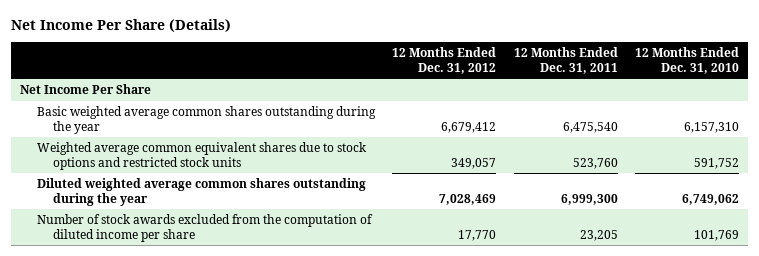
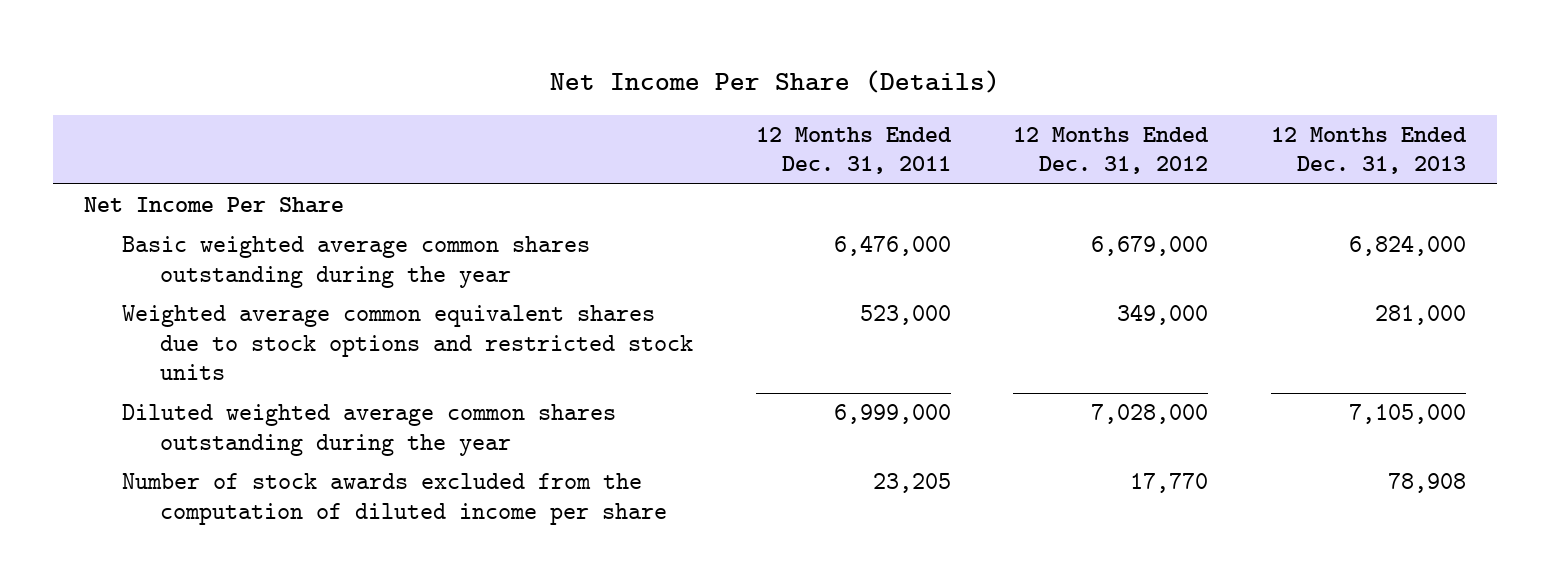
- | 12 Months Ended Dec. 31, 2012 | 12 Months Ended Dec. 31, 2011 | 12 Months Ended Dec. 31, 2010
+ | 12 Months Ended Dec. 31, 2011 | 12 Months Ended Dec. 31, 2012 | 12 Months Ended Dec. 31, 2013
- Basic weighted average common shares outstanding during the year | 6,679,412 | 6,475,540 | 6,157,310
- Weighted average common equivalent shares due to stock options and restricted stock units | 349,057 | 523,760 | 591,752
- Diluted weighted average common shares outstanding during the year | 7,028,469 | 6,999,300 | 6,749,062
+ Basic weighted average common shares outstanding during the year | 6,476,000 | 6,679,000 | 6,824,000
+ Weighted average common equivalent shares due to stock options and restricted stock units | 523,000 | 349,000 | 281,000
+ Diluted weighted average common shares outstanding during the year | 6,999,000 | 7,028,000 | 7,105,000

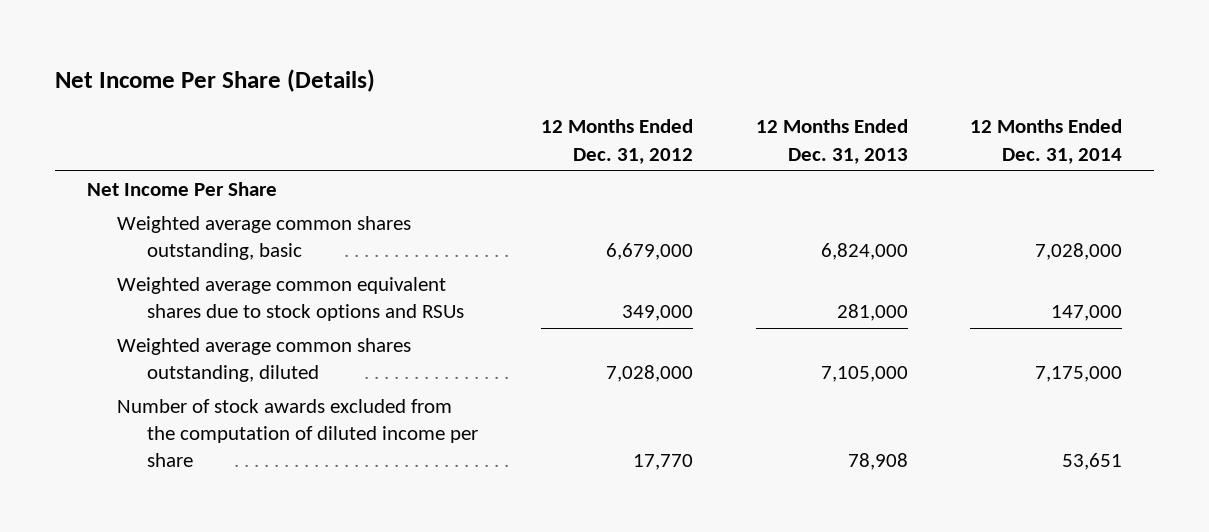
- | 12 Months Ended Dec. 31, 2011 | 12 Months Ended Dec. 31, 2012 | 12 Months Ended Dec. 31, 2013
+ | 12 Months Ended Dec. 31, 2012 | 12 Months Ended Dec. 31, 2013 | 12 Months Ended Dec. 31, 2014
- Basic weighted average common shares outstanding during the year | 6,476,000 | 6,679,000 | 6,824,000
- Weighted average common equivalent shares due to stock options and restricted stock units | 523,000 | 349,000 | 281,000
- Diluted weighted average common shares outstanding during the year | 6,999,000 | 7,028,000 | 7,105,000
+ Weighted average common shares outstanding, basic | 6,679,000 | 6,824,000 | 7,028,000
+ Weighted average common equivalent shares due to stock options and RSUs | 349,000 | 281,000 | 147,000
+ Weighted average common shares outstanding, diluted | 7,028,000 | 7,105,000 | 7,175,000

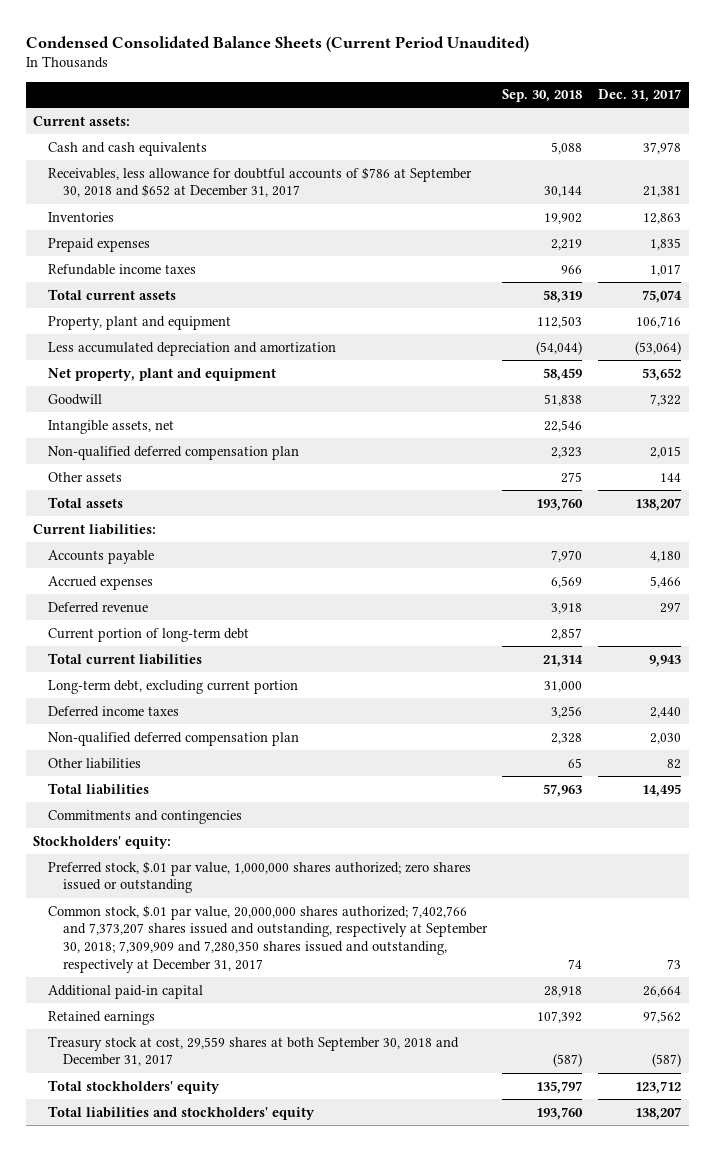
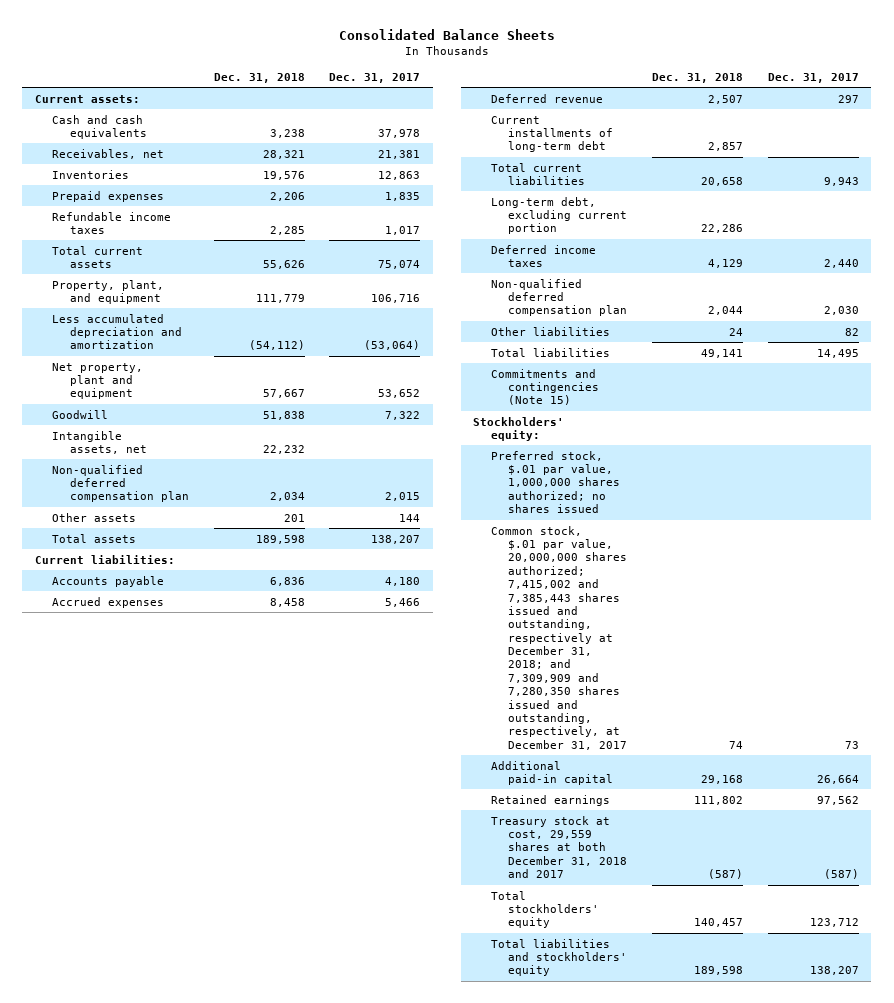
- Condensed Consolidated Balance Sheets (Current Period Unaudited)
+ Consolidated Balance Sheets
- | Sep. 30, 2018 | Dec. 31, 2017
+ | Dec. 31, 2018 | Dec. 31, 2017
- Receivables, less allowance for doubtful accounts of $786 at September 30, 2018 and $652 at December 31, 2017 | 30,144 | 21,381
+ Receivables, net | 28,321 | 21,381
- Property, plant and equipment | 112,503 | 106,716
+ Property, plant, and equipment | 111,779 | 106,716
- Current portion of long-term debt | 2,857 |
+ Current installments of long-term debt | 2,857 |
- Commitments and contingencies
+ Commitments and contingencies (Note 15)
- Preferred stock, $.01 par value, 1,000,000 shares authorized; zero shares issued or outstanding
- Common stock, $.01 par value, 20,000,000 shares authorized; 7,402,766 and 7,373,207 shares issued and outstanding, respectively at September 30, 2018; 7,309,909 and 7,280,350 shares issued and outstanding, respectively at December 31, 2017 | 74 | 73
+ Preferred stock, $.01 par value, 1,000,000 shares authorized; no shares issued
+ Common stock, $.01 par value, 20,000,000 shares authorized; 7,415,002 and 7,385,443 shares issued and outstanding, respectively at December 31, 2018; and 7,309,909 and 7,280,350 shares issued and outstanding, respectively, at December 31, 2017 | 74 | 73
- Treasury stock at cost, 29,559 shares at both September 30, 2018 and December 31, 2017 | (587) | (587)
+ Treasury stock at cost, 29,559 shares at both December 31, 2018 and 2017 | (587) | (587)

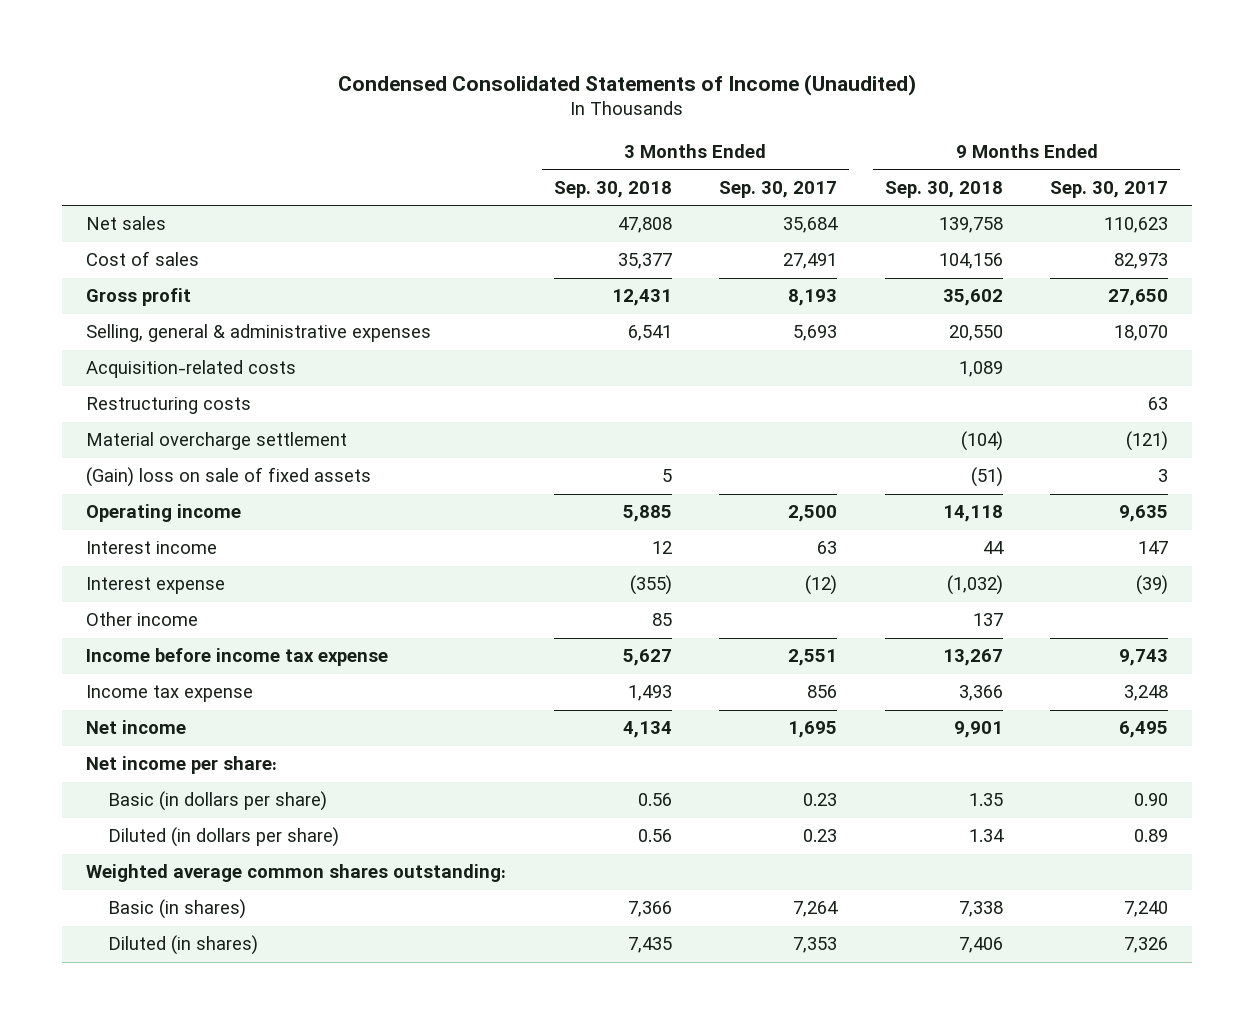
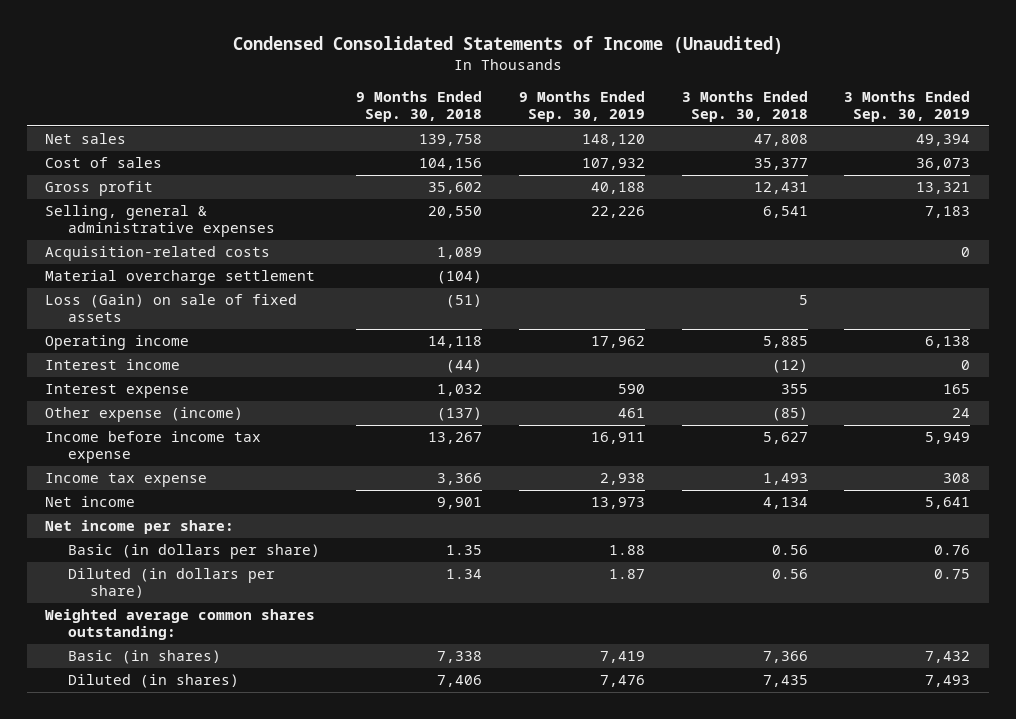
- | 3 Months Ended Sep. 30, 2018 | 3 Months Ended Sep. 30, 2017 | 9 Months Ended Sep. 30, 2018 | 9 Months Ended Sep. 30, 2017
+ | 9 Months Ended Sep. 30, 2018 | 9 Months Ended Sep. 30, 2019 | 3 Months Ended Sep. 30, 2018 | 3 Months Ended Sep. 30, 2019
- Restructuring costs | | | | 63
- (Gain) loss on sale of fixed assets | 5 | | (51) | 3
+ Loss (Gain) on sale of fixed assets | (51) | | 5 |
- Interest income | 12 | 63 | 44 | 147
- Interest expense | (355) | (12) | (1,032) | (39)
- Other income | 85 | | 137 |
+ Interest income | (44) | | (12) | 0
+ Interest expense | 1,032 | 590 | 355 | 165
+ Other expense (income) | (137) | 461 | (85) | 24

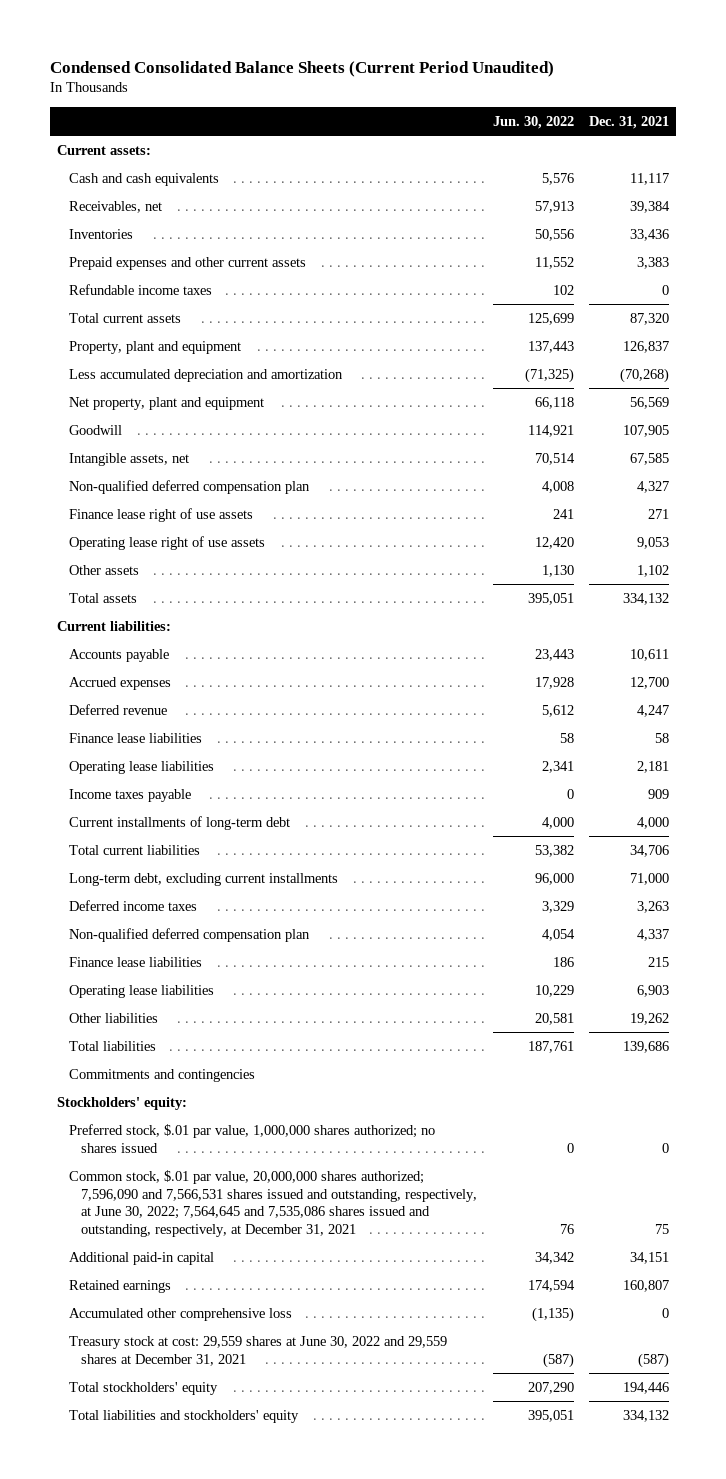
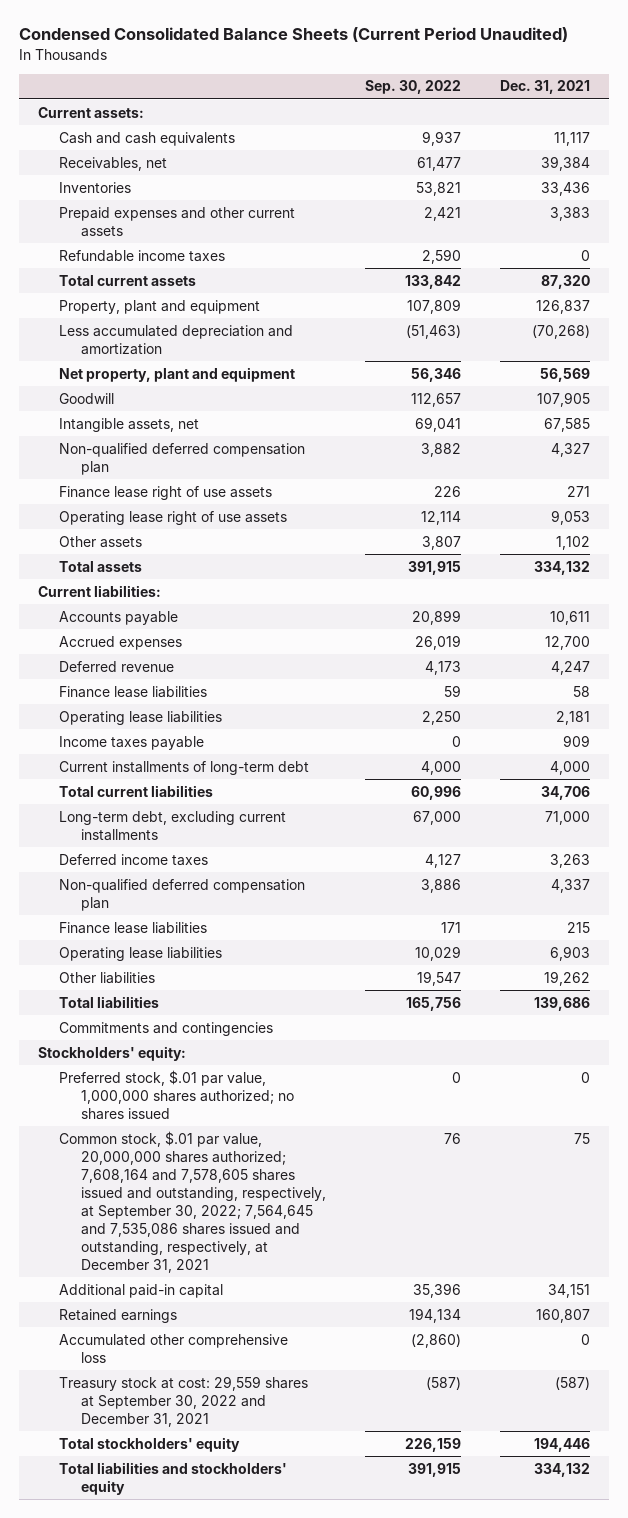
- | Jun. 30, 2022 | Dec. 31, 2021
+ | Sep. 30, 2022 | Dec. 31, 2021
- Common stock, $.01 par value, 20,000,000 shares authorized; 7,596,090 and 7,566,531 shares issued and outstanding, respectively, at June 30, 2022; 7,564,645 and 7,535,086 shares issued and outstanding, respectively, at December 31, 2021 | 76 | 75
+ Common stock, $.01 par value, 20,000,000 shares authorized; 7,608,164 and 7,578,605 shares issued and outstanding, respectively, at September 30, 2022; 7,564,645 and 7,535,086 shares issued and outstanding, respectively, at December 31, 2021 | 76 | 75
- Treasury stock at cost: 29,559 shares at June 30, 2022 and 29,559 shares at December 31, 2021 | (587) | (587)
+ Treasury stock at cost: 29,559 shares at September 30, 2022 and December 31, 2021 | (587) | (587)

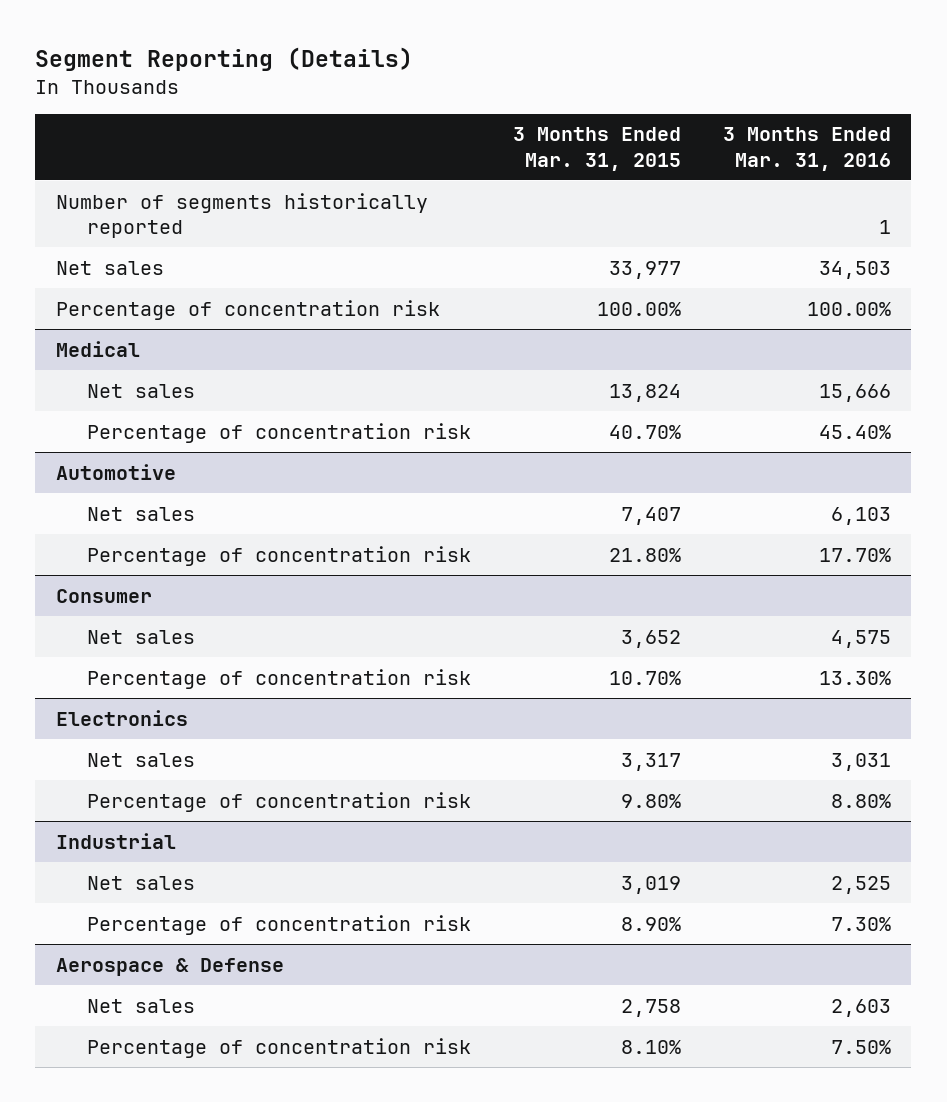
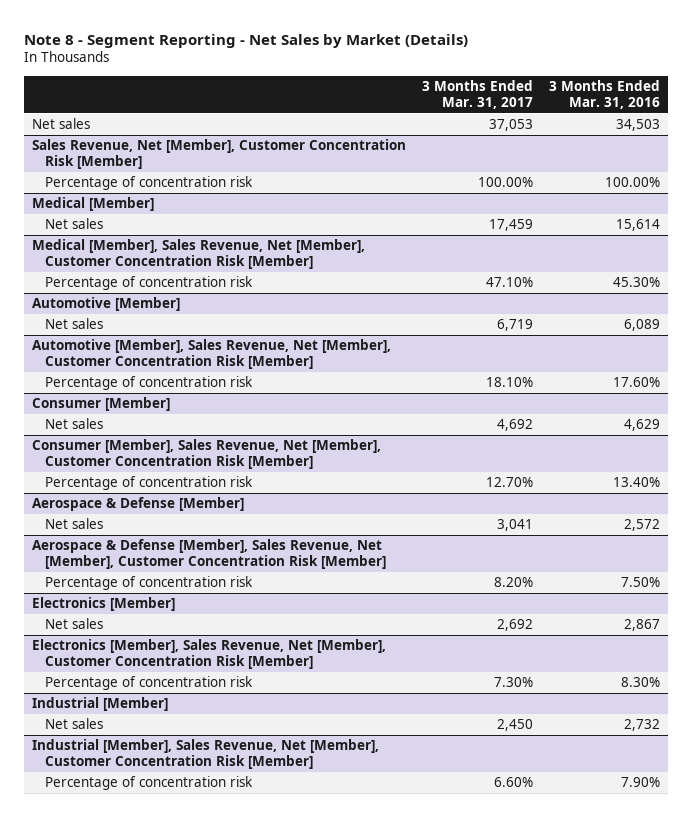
- Segment Reporting (Details)
+ Note 8 - Segment Reporting - Net Sales by Market (Details)
- | 3 Months Ended Mar. 31, 2015 | 3 Months Ended Mar. 31, 2016
+ | 3 Months Ended Mar. 31, 2017 | 3 Months Ended Mar. 31, 2016
- Number of segments historically reported | | 1
+ Sales Revenue, Net [Member], Customer Concentration Risk [Member]
- Medical
- Net sales | 13,824 | 15,666
- Percentage of concentration risk | 40.70% | 45.40%
- Automotive
- Net sales | 7,407 | 6,103
- Percentage of concentration risk | 21.80% | 17.70%
- Consumer
- Net sales | 3,652 | 4,575
- Percentage of concentration risk | 10.70% | 13.30%
- Electronics
- Net sales | 3,317 | 3,031
- Percentage of concentration risk | 9.80% | 8.80%
- Industrial
- Net sales | 3,019 | 2,525
- Percentage of concentration risk | 8.90% | 7.30%
- Aerospace & Defense
- Net sales | 2,758 | 2,603
+ Medical [Member]
+ Net sales | 17,459 | 15,614
+ Medical [Member], Sales Revenue, Net [Member], Customer Concentration Risk [Member]
+ Percentage of concentration risk | 47.10% | 45.30%
+ Automotive [Member]
+ Net sales | 6,719 | 6,089
+ Automotive [Member], Sales Revenue, Net [Member], Customer Concentration Risk [Member]
+ Percentage of concentration risk | 18.10% | 17.60%
+ Consumer [Member]
+ Net sales | 4,692 | 4,629
+ Consumer [Member], Sales Revenue, Net [Member], Customer Concentration Risk [Member]
+ Percentage of concentration risk | 12.70% | 13.40%
+ Aerospace & Defense [Member]
+ Net sales | 3,041 | 2,572
+ Aerospace & Defense [Member], Sales Revenue, Net [Member], Customer Concentration Risk [Member]
+ Electronics [Member]
+ Net sales | 2,692 | 2,867
+ Electronics [Member], Sales Revenue, Net [Member], Customer Concentration Risk [Member]
+ Percentage of concentration risk | 7.30% | 8.30%
+ Industrial [Member]
+ Net sales | 2,450 | 2,732
+ Industrial [Member], Sales Revenue, Net [Member], Customer Concentration Risk [Member]
+ Percentage of concentration risk | 6.60% | 7.90%

